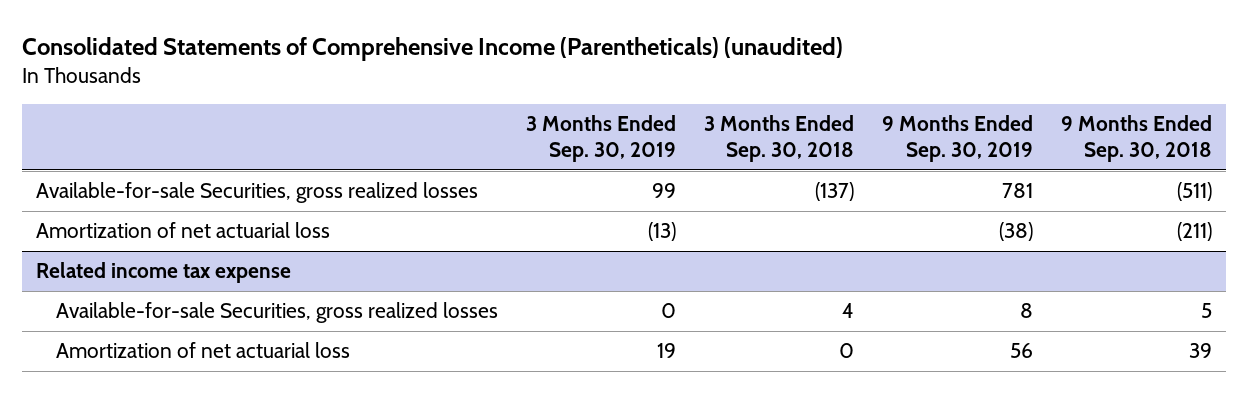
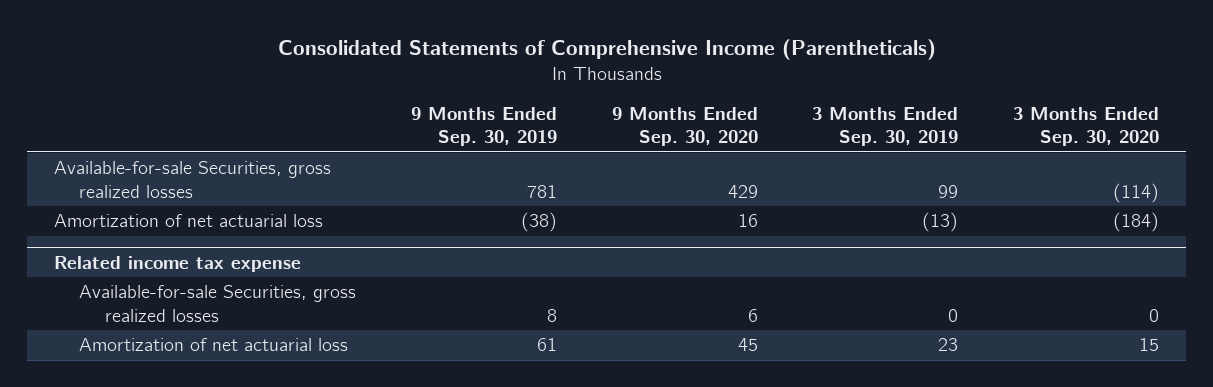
- Consolidated Statements of Comprehensive Income (Parentheticals) (unaudited)
+ Consolidated Statements of Comprehensive Income (Parentheticals)
- | 3 Months Ended Sep. 30, 2019 | 3 Months Ended Sep. 30, 2018 | 9 Months Ended Sep. 30, 2019 | 9 Months Ended Sep. 30, 2018
+ | 9 Months Ended Sep. 30, 2019 | 9 Months Ended Sep. 30, 2020 | 3 Months Ended Sep. 30, 2019 | 3 Months Ended Sep. 30, 2020
@ Related income tax expense
- Amortization of net actuarial loss | 19 | 0 | 56 | 39
+ Amortization of net actuarial loss | 61 | 45 | 23 | 15

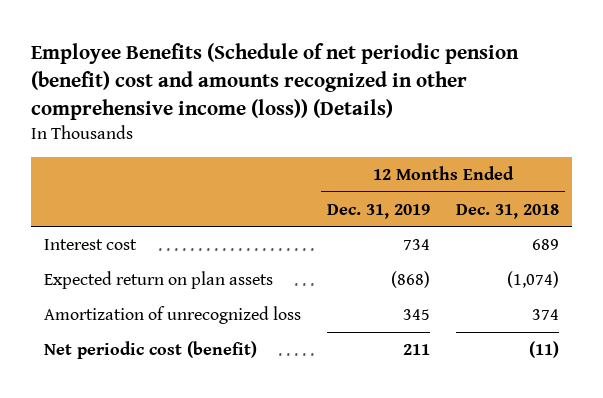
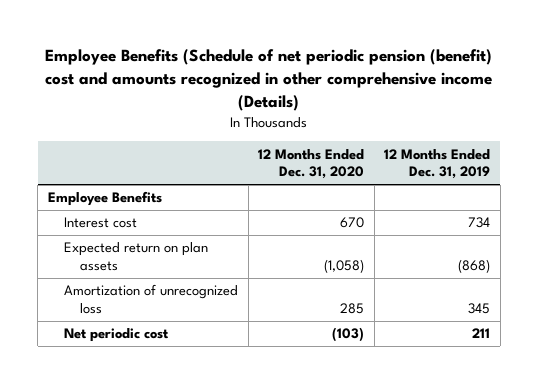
- Employee Benefits (Schedule of net periodic pension (benefit) cost and amounts recognized in other comprehensive income (loss)) (Details)
+ Employee Benefits (Schedule of net periodic pension (benefit) cost and amounts recognized in other comprehensive income (Details)
- | 12 Months Ended Dec. 31, 2019 | 12 Months Ended Dec. 31, 2018
+ | 12 Months Ended Dec. 31, 2020 | 12 Months Ended Dec. 31, 2019
+ Employee Benefits
- Net periodic cost (benefit) | 211 | (11)
+ Net periodic cost | (103) | 211

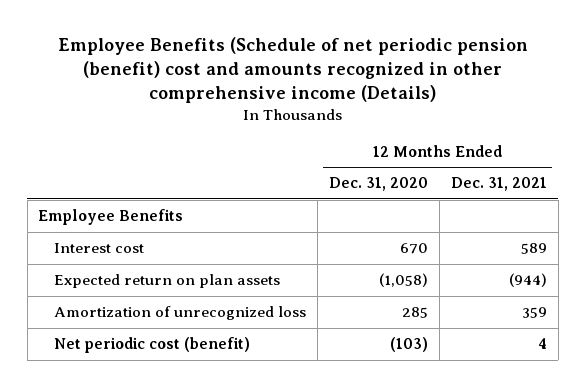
- | 12 Months Ended Dec. 31, 2020 | 12 Months Ended Dec. 31, 2019
+ | 12 Months Ended Dec. 31, 2020 | 12 Months Ended Dec. 31, 2021
- Net periodic cost | (103) | 211
+ Net periodic cost (benefit) | (103) | 4

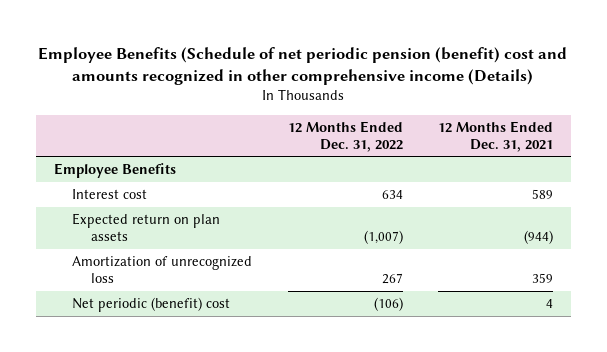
- | 12 Months Ended Dec. 31, 2020 | 12 Months Ended Dec. 31, 2021
+ | 12 Months Ended Dec. 31, 2022 | 12 Months Ended Dec. 31, 2021
- Net periodic cost (benefit) | (103) | 4
+ Net periodic (benefit) cost | (106) | 4

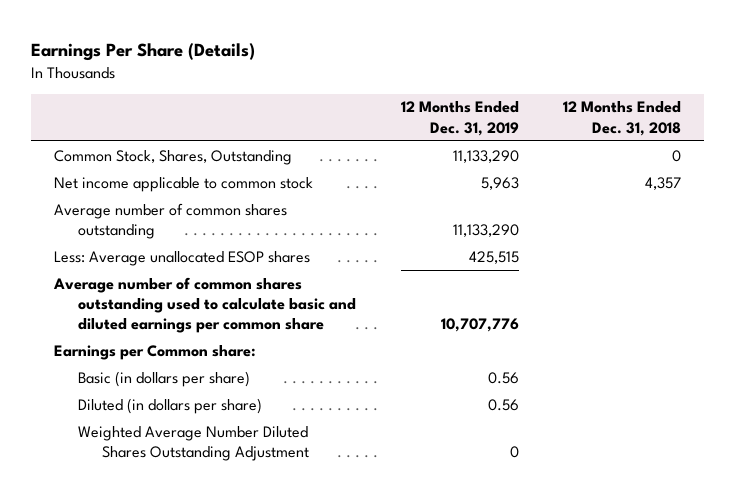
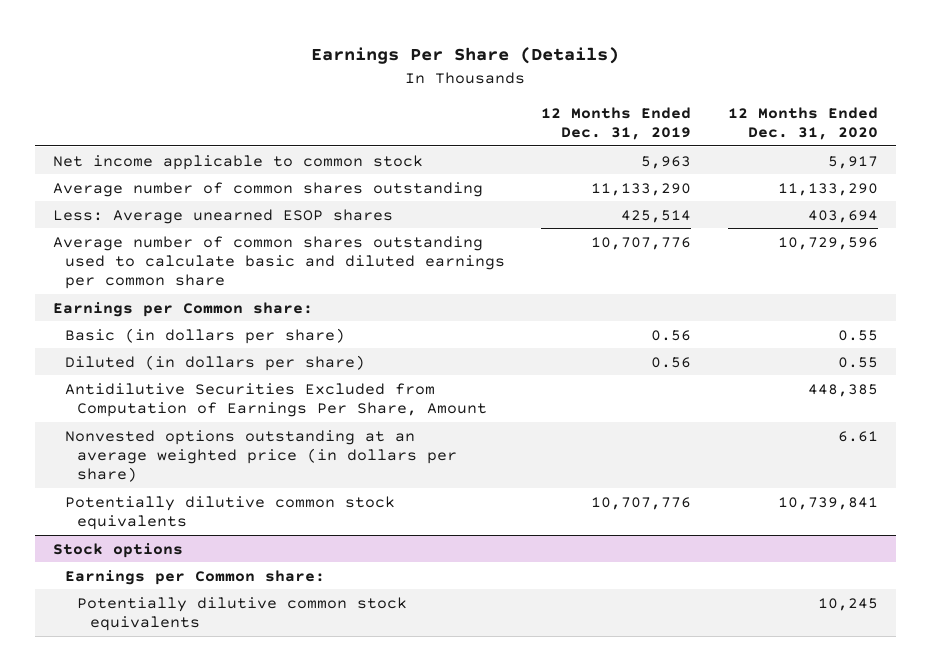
- | 12 Months Ended Dec. 31, 2019 | 12 Months Ended Dec. 31, 2018
+ | 12 Months Ended Dec. 31, 2019 | 12 Months Ended Dec. 31, 2020
- Common Stock, Shares, Outstanding | 11,133,290 | 0
- Less: Average unallocated ESOP shares | 425,515 |
+ Less: Average unearned ESOP shares | 425,514 | 403,694
- Weighted Average Number Diluted Shares Outstanding Adjustment | 0 |
+ Antidilutive Securities Excluded from Computation of Earnings Per Share, Amount | | 448,385
+ Nonvested options outstanding at an average weighted price (in dollars per share) | | 6.61
+ Potentially dilutive common stock equivalents | 10,707,776 | 10,739,841
+ Stock options
+ Earnings per Common share:
+ Potentially dilutive common stock equivalents | | 10,245

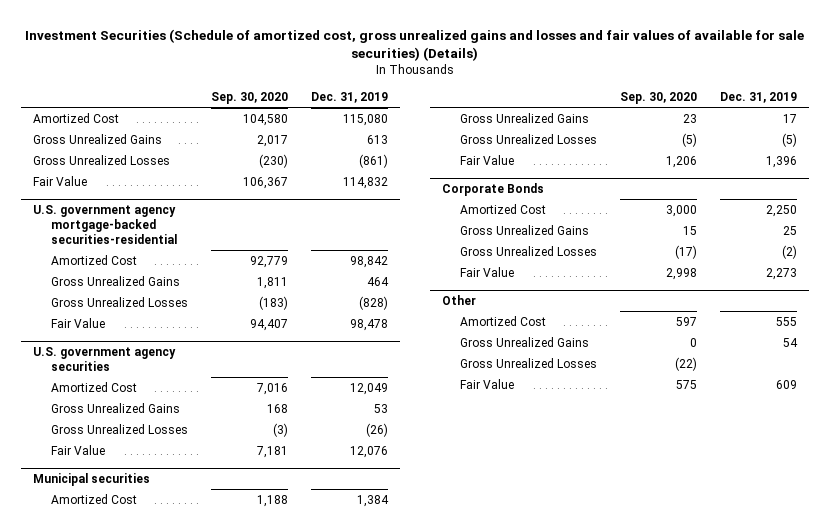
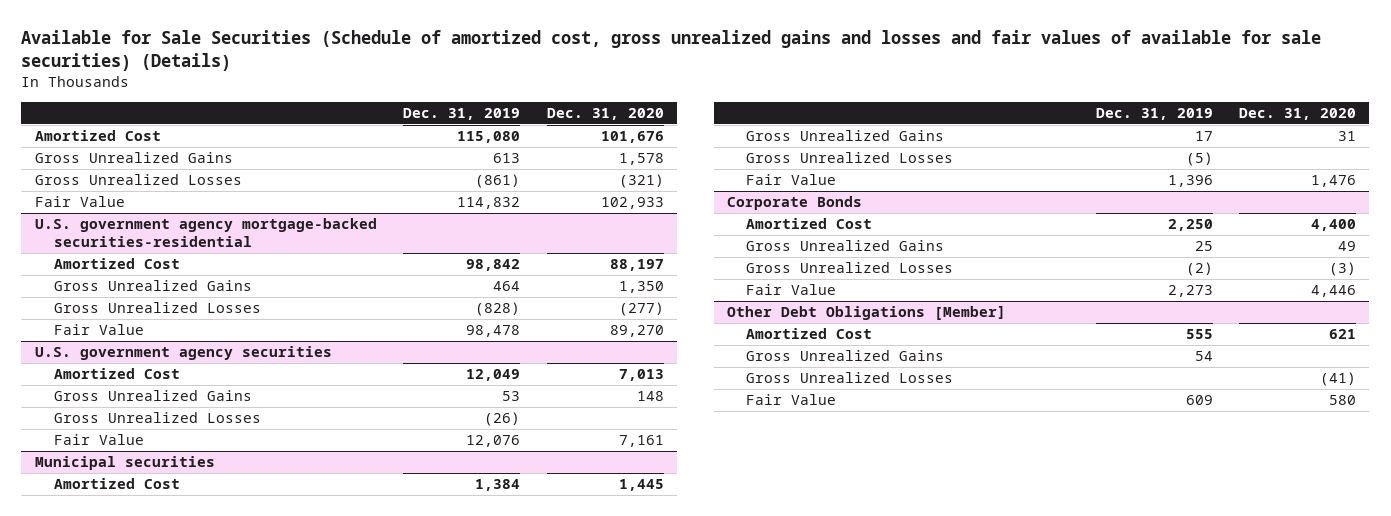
- Investment Securities (Schedule of amortized cost, gross unrealized gains and losses and fair values of available for sale securities) (Details)
+ Available for Sale Securities (Schedule of amortized cost, gross unrealized gains and losses and fair values of available for sale securities) (Details)
- | Sep. 30, 2020 | Dec. 31, 2019
+ | Dec. 31, 2019 | Dec. 31, 2020
- Other
+ Other Debt Obligations [Member]

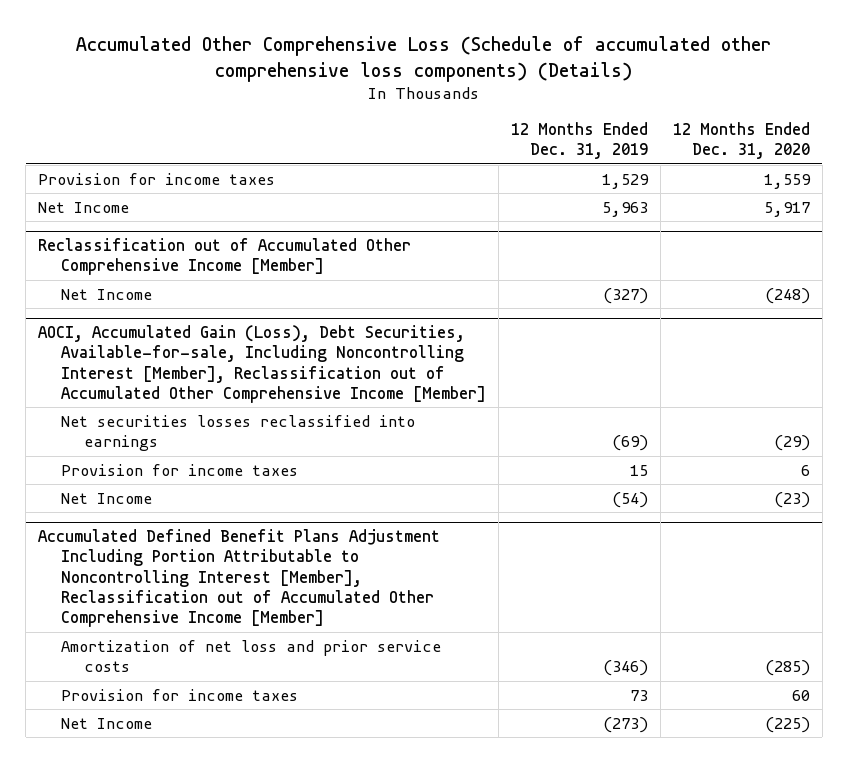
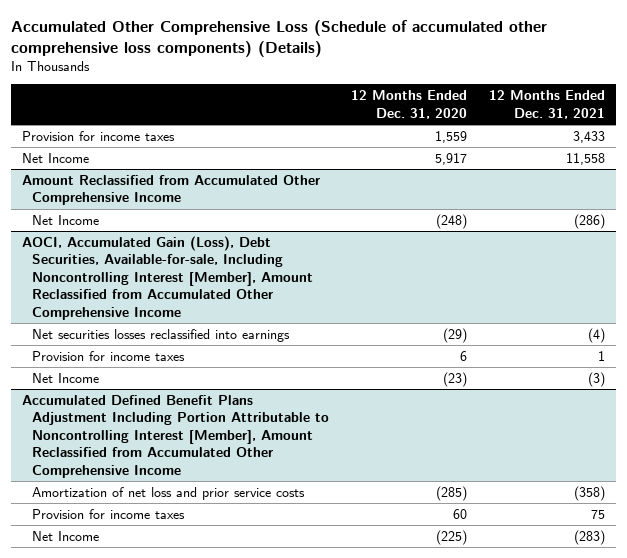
- | 12 Months Ended Dec. 31, 2019 | 12 Months Ended Dec. 31, 2020
+ | 12 Months Ended Dec. 31, 2020 | 12 Months Ended Dec. 31, 2021
- Reclassification out of Accumulated Other Comprehensive Income [Member]
+ Amount Reclassified from Accumulated Other Comprehensive Income
- AOCI, Accumulated Gain (Loss), Debt Securities, Available-for-sale, Including Noncontrolling Interest [Member], Reclassification out of Accumulated Other Comprehensive Income [Member]
+ AOCI, Accumulated Gain (Loss), Debt Securities, Available-for-sale, Including Noncontrolling Interest [Member], Amount Reclassified from Accumulated Other Comprehensive Income
- Accumulated Defined Benefit Plans Adjustment Including Portion Attributable to Noncontrolling Interest [Member], Reclassification out of Accumulated Other Comprehensive Income [Member]
+ Accumulated Defined Benefit Plans Adjustment Including Portion Attributable to Noncontrolling Interest [Member], Amount Reclassified from Accumulated Other Comprehensive Income

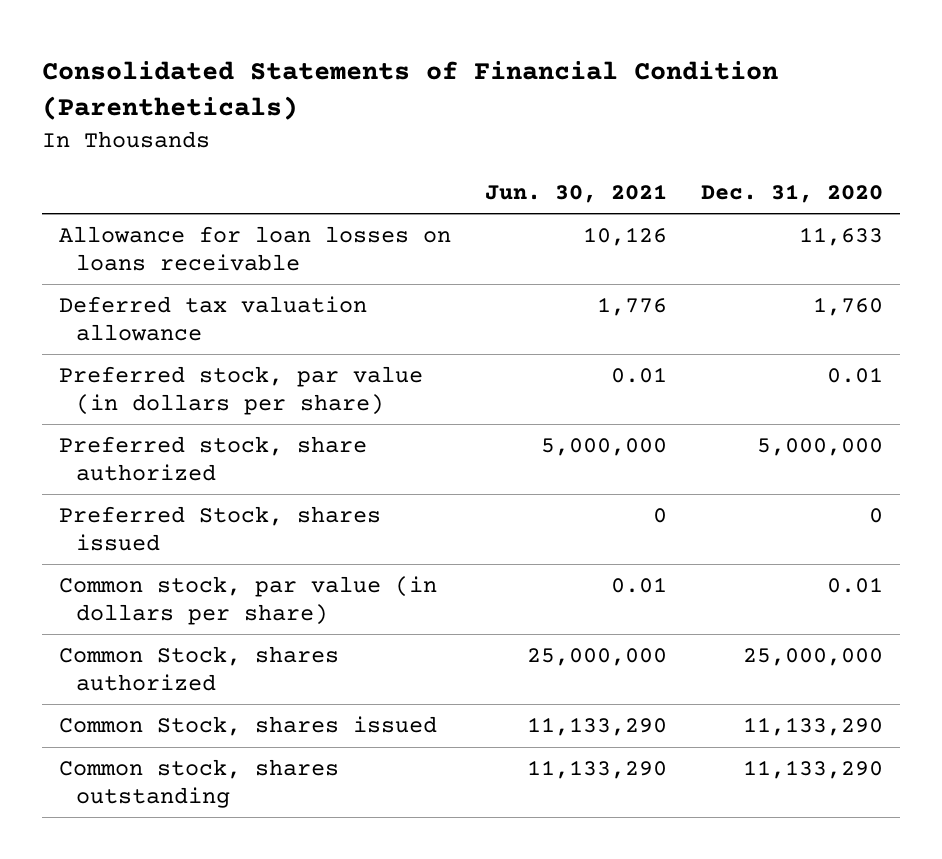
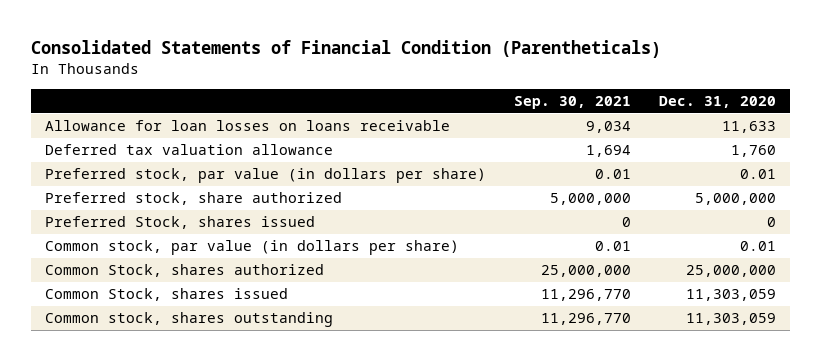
- | Jun. 30, 2021 | Dec. 31, 2020
+ | Sep. 30, 2021 | Dec. 31, 2020
- Common Stock, shares issued | 11,133,290 | 11,133,290
- Common stock, shares outstanding | 11,133,290 | 11,133,290
+ Common Stock, shares issued | 11,296,770 | 11,303,059
+ Common stock, shares outstanding | 11,296,770 | 11,303,059

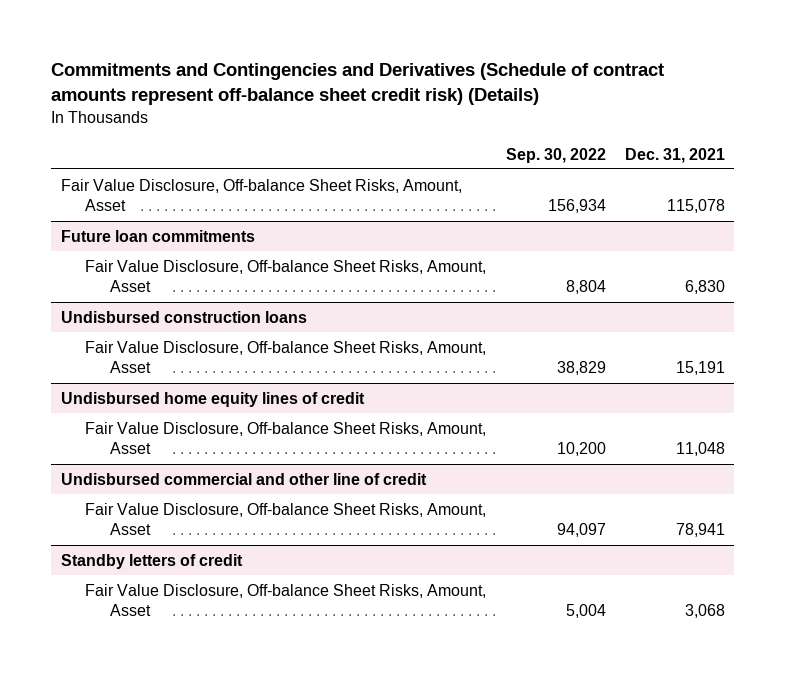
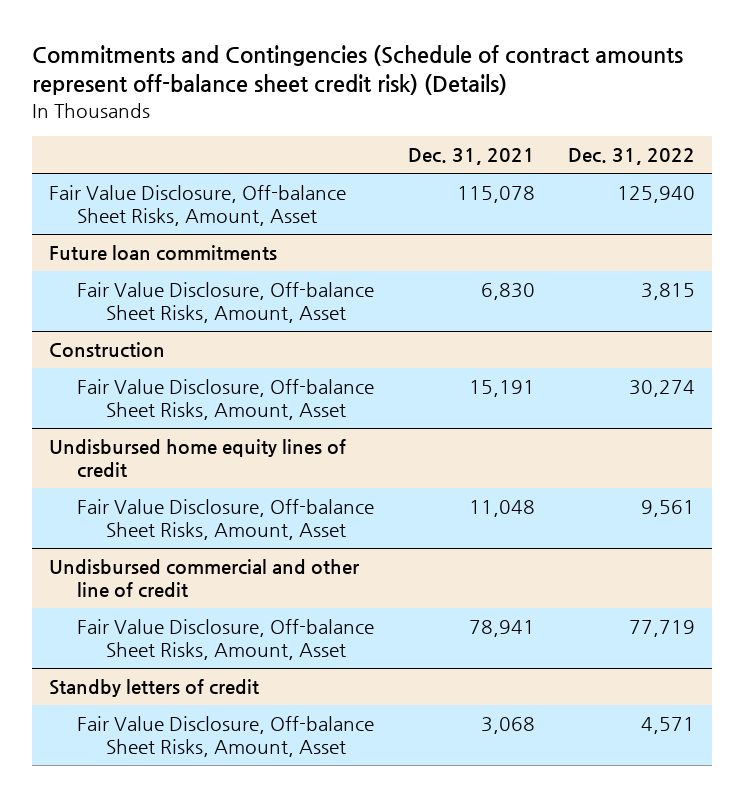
- Commitments and Contingencies and Derivatives (Schedule of contract amounts represent off-balance sheet credit risk) (Details)
+ Commitments and Contingencies (Schedule of contract amounts represent off-balance sheet credit risk) (Details)
- | Sep. 30, 2022 | Dec. 31, 2021
+ | Dec. 31, 2021 | Dec. 31, 2022
- Undisbursed construction loans
+ Construction

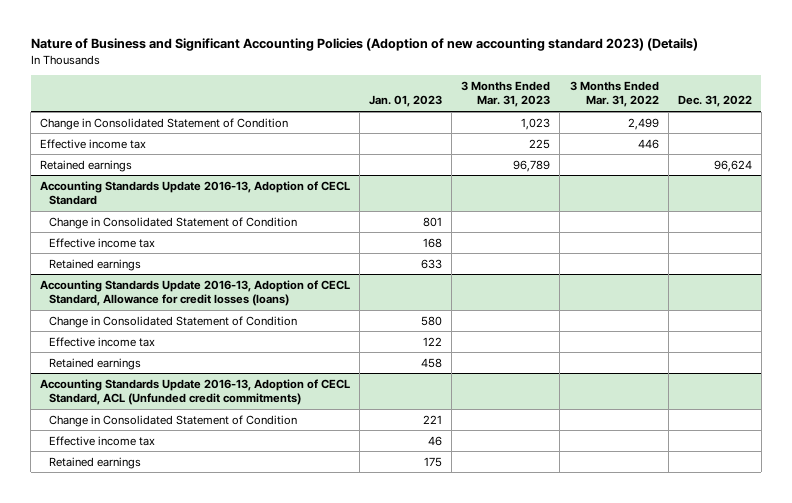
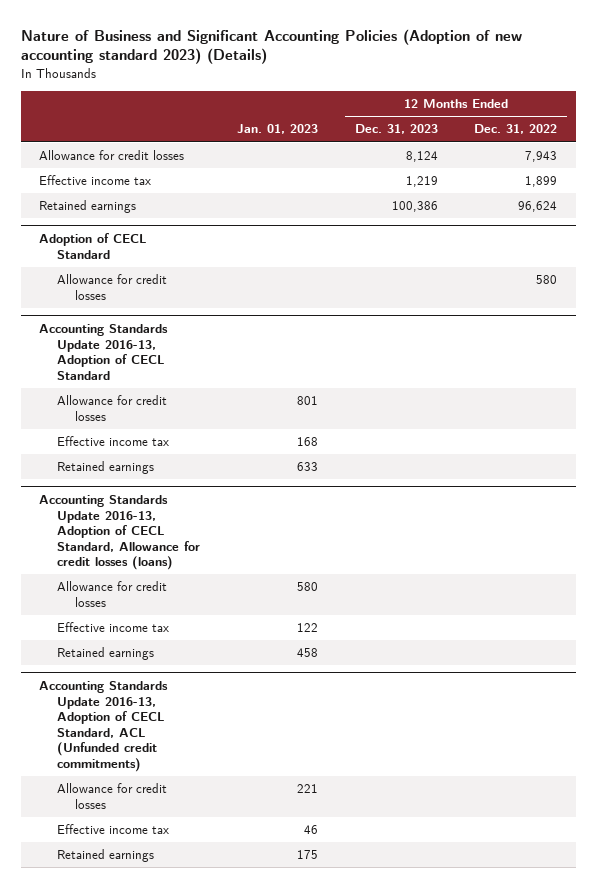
- | Jan. 01, 2023 | 3 Months Ended Mar. 31, 2023 | 3 Months Ended Mar. 31, 2022 | Dec. 31, 2022
+ | Jan. 01, 2023 | 12 Months Ended Dec. 31, 2023 | 12 Months Ended Dec. 31, 2022
- Change in Consolidated Statement of Condition | | 1,023 | 2,499 |
+ Allowance for credit losses | | 8,124 | 7,943
+ Adoption of CECL Standard
+ Allowance for credit losses | | | 580
@ Accounting Standards Update 2016-13, Adoption of CECL Standard
- Change in Consolidated Statement of Condition | 801 | | |
+ Allowance for credit losses | 801 | |
@ Accounting Standards Update 2016-13, Adoption of CECL Standard, Allowance for credit losses (loans)
- Change in Consolidated Statement of Condition | 580 | | |
+ Allowance for credit losses | 580 | |
@ Accounting Standards Update 2016-13, Adoption of CECL Standard, ACL (Unfunded credit commitments)
- Change in Consolidated Statement of Condition | 221 | | |
+ Allowance for credit losses | 221 | |

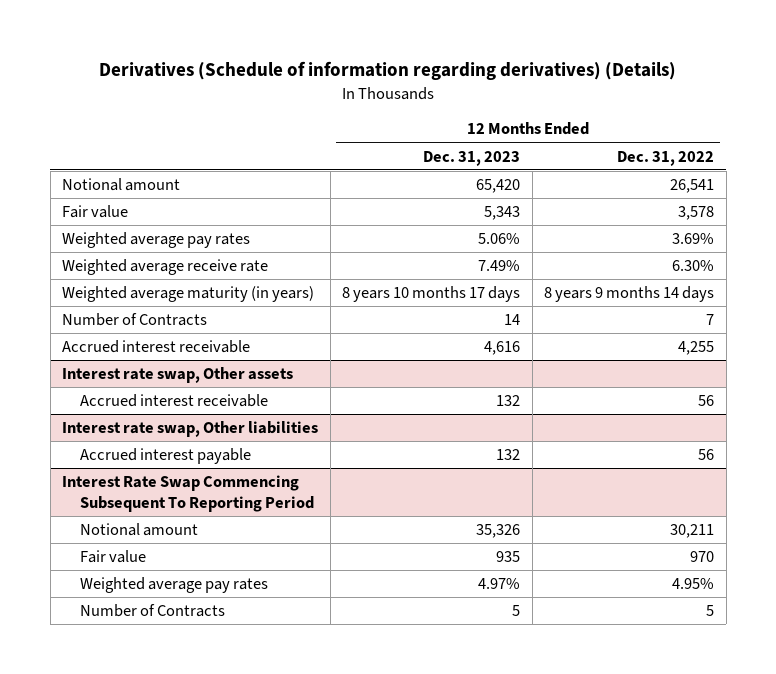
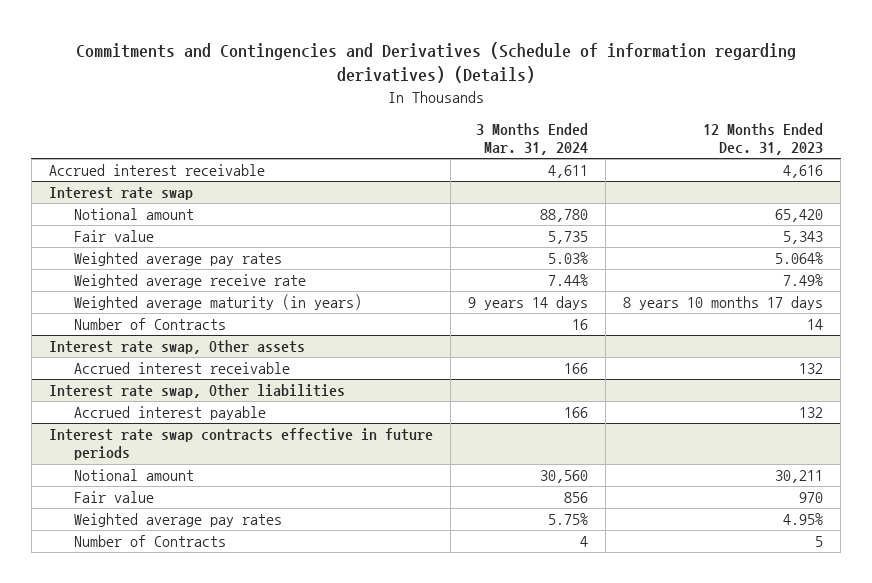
- Derivatives (Schedule of information regarding derivatives) (Details)
+ Commitments and Contingencies and Derivatives (Schedule of information regarding derivatives) (Details)
- | 12 Months Ended Dec. 31, 2023 | 12 Months Ended Dec. 31, 2022
+ | 3 Months Ended Mar. 31, 2024 | 12 Months Ended Dec. 31, 2023
moved up: Accrued interest receivable | 4,611 | 4,616
+ Interest rate swap
- Weighted average pay rates | 5.06% | 3.69%
+ Weighted average pay rates | 5.03% | 5.064%
- Interest Rate Swap Commencing Subsequent To Reporting Period
- Notional amount | 35,326 | 30,211
- Fair value | 935 | 970
- Weighted average pay rates | 4.97% | 4.95%
+ Interest rate swap contracts effective in future periods
+ Notional amount | 30,560 | 30,211
+ Fair value | 856 | 970
+ Weighted average pay rates | 5.75% | 4.95%

